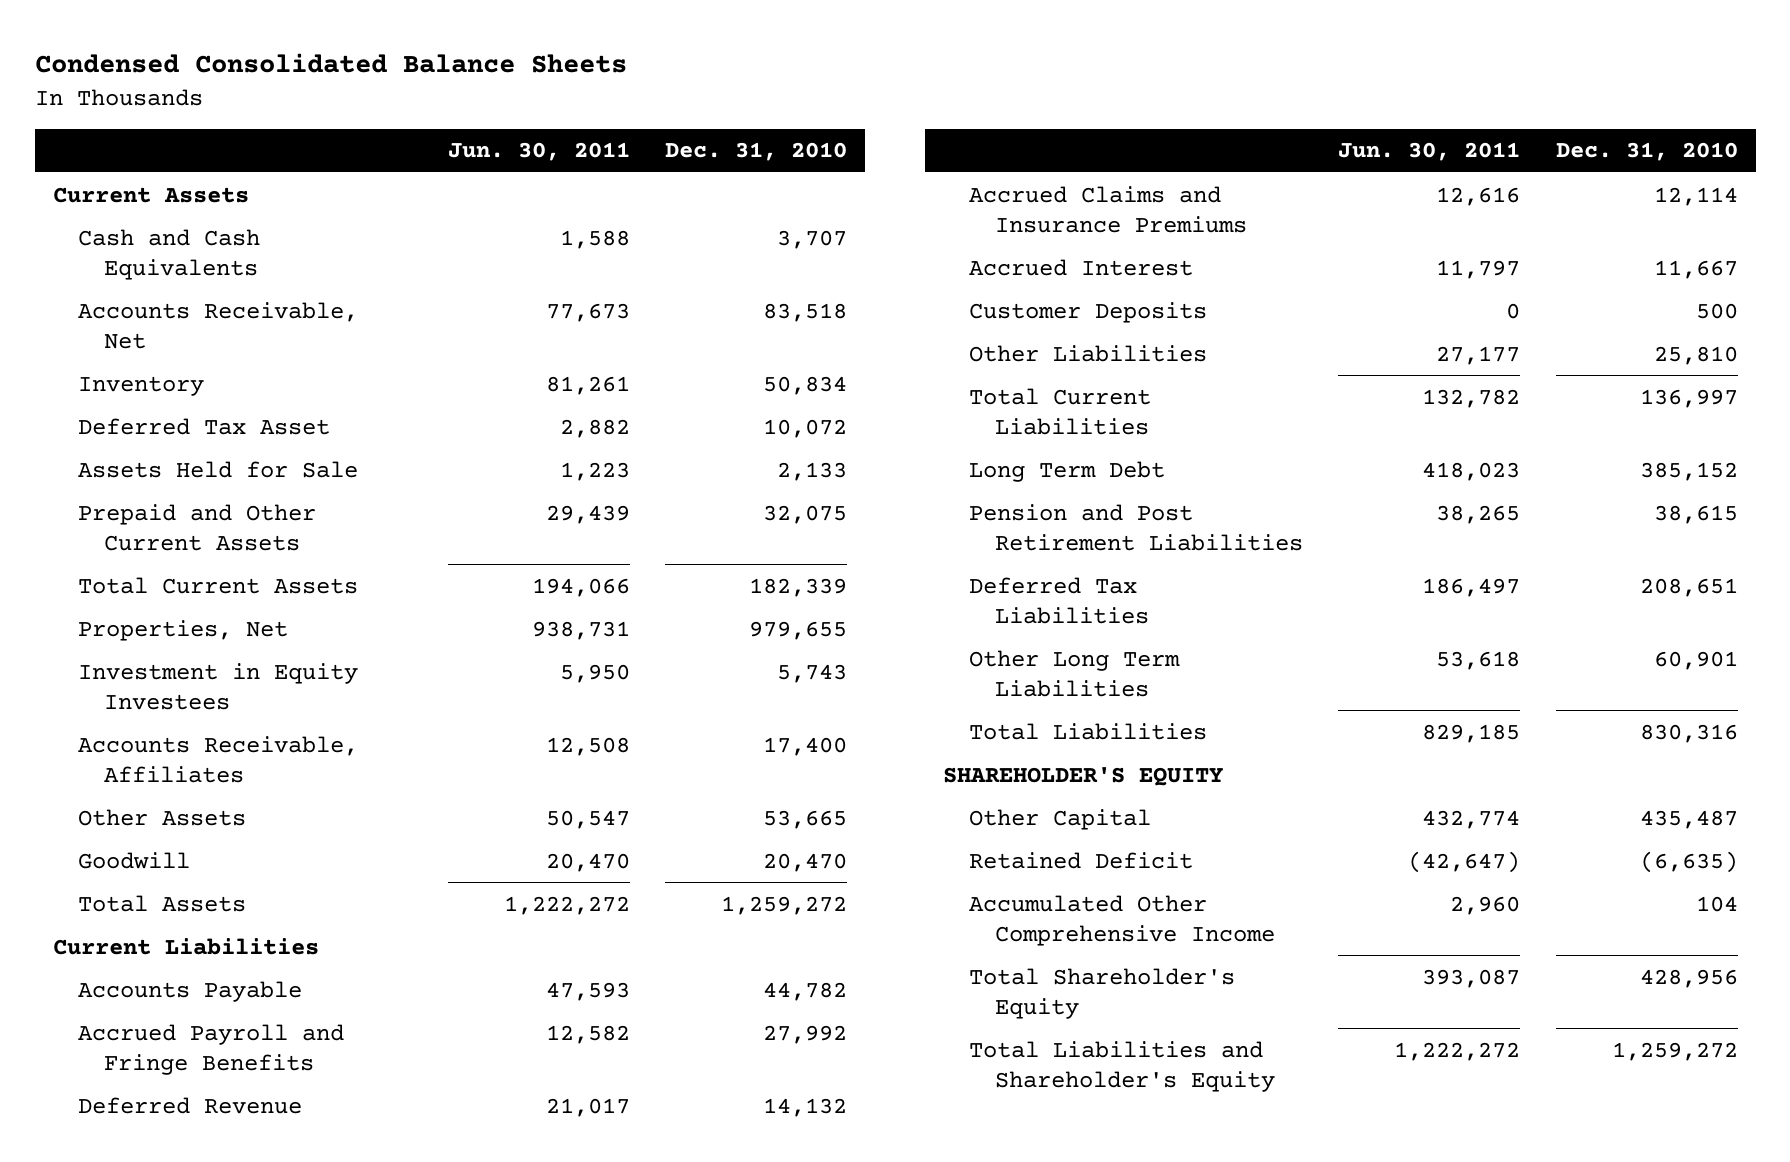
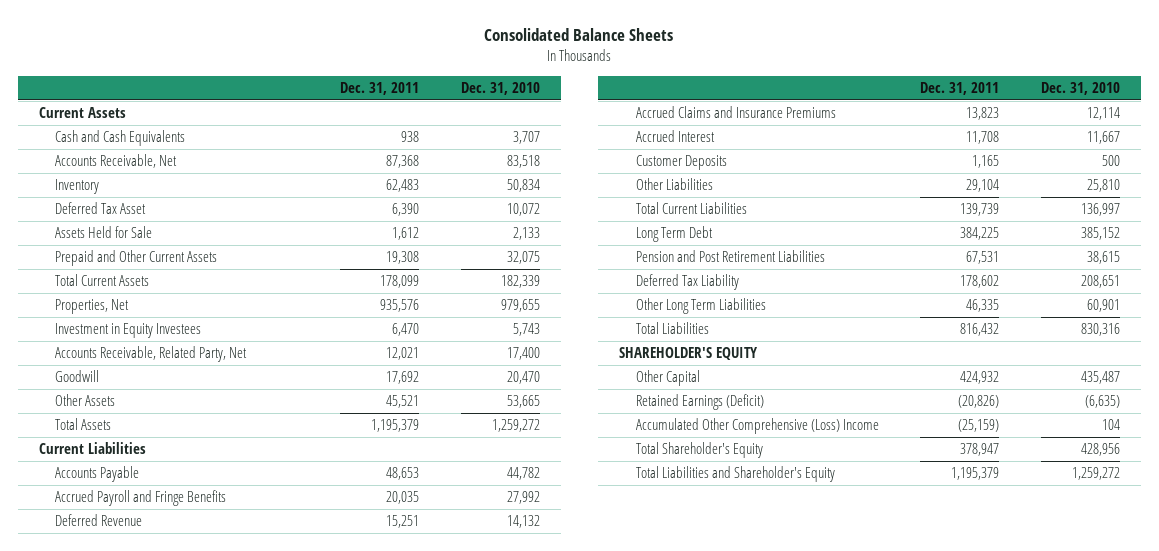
- Condensed Consolidated Balance Sheets
+ Consolidated Balance Sheets
- | Jun. 30, 2011 | Dec. 31, 2010
+ | Dec. 31, 2011 | Dec. 31, 2010
- Accounts Receivable, Affiliates | 12,508 | 17,400
+ Accounts Receivable, Related Party, Net | 12,021 | 17,400
moved down: Other Assets | 45,521 | 53,665
- Deferred Tax Liabilities | 186,497 | 208,651
+ Deferred Tax Liability | 178,602 | 208,651
- Retained Deficit | (42,647) | (6,635)
- Accumulated Other Comprehensive Income | 2,960 | 104
+ Retained Earnings (Deficit) | (20,826) | (6,635)
+ Accumulated Other Comprehensive (Loss) Income | (25,159) | 104

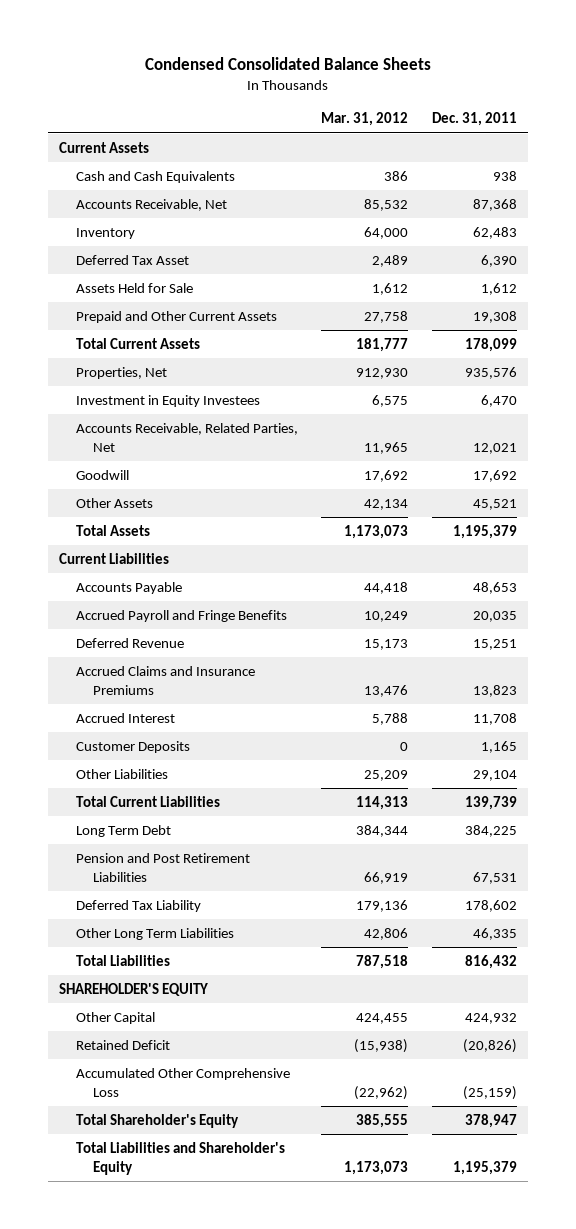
- Consolidated Balance Sheets
+ Condensed Consolidated Balance Sheets
- | Dec. 31, 2011 | Dec. 31, 2010
+ | Mar. 31, 2012 | Dec. 31, 2011
- Accounts Receivable, Related Party, Net | 12,021 | 17,400
+ Accounts Receivable, Related Parties, Net | 11,965 | 12,021
- Retained Earnings (Deficit) | (20,826) | (6,635)
- Accumulated Other Comprehensive (Loss) Income | (25,159) | 104
+ Retained Deficit | (15,938) | (20,826)
+ Accumulated Other Comprehensive Loss | (22,962) | (25,159)

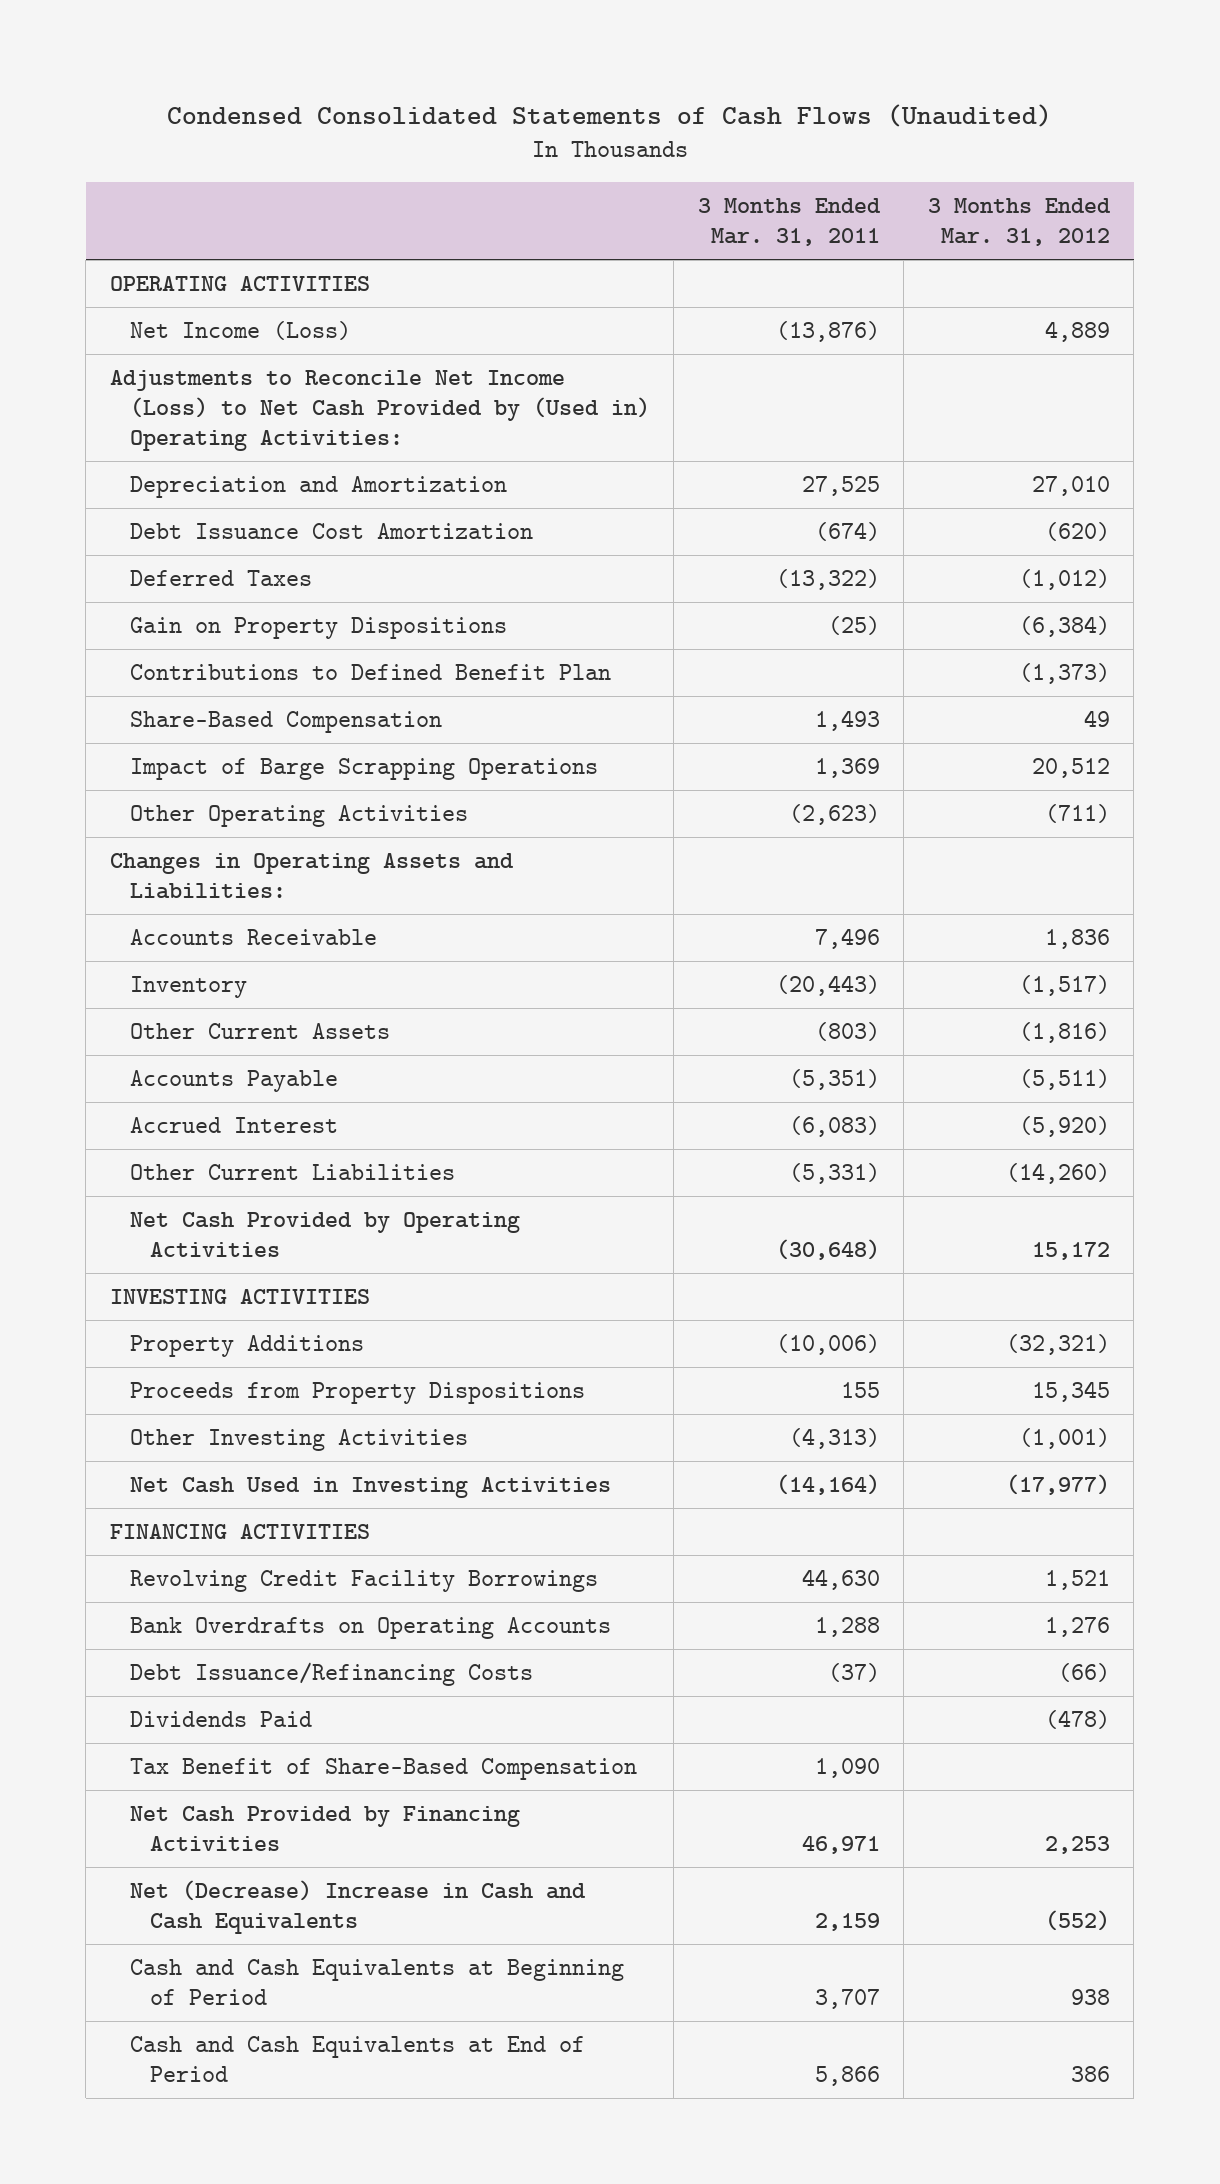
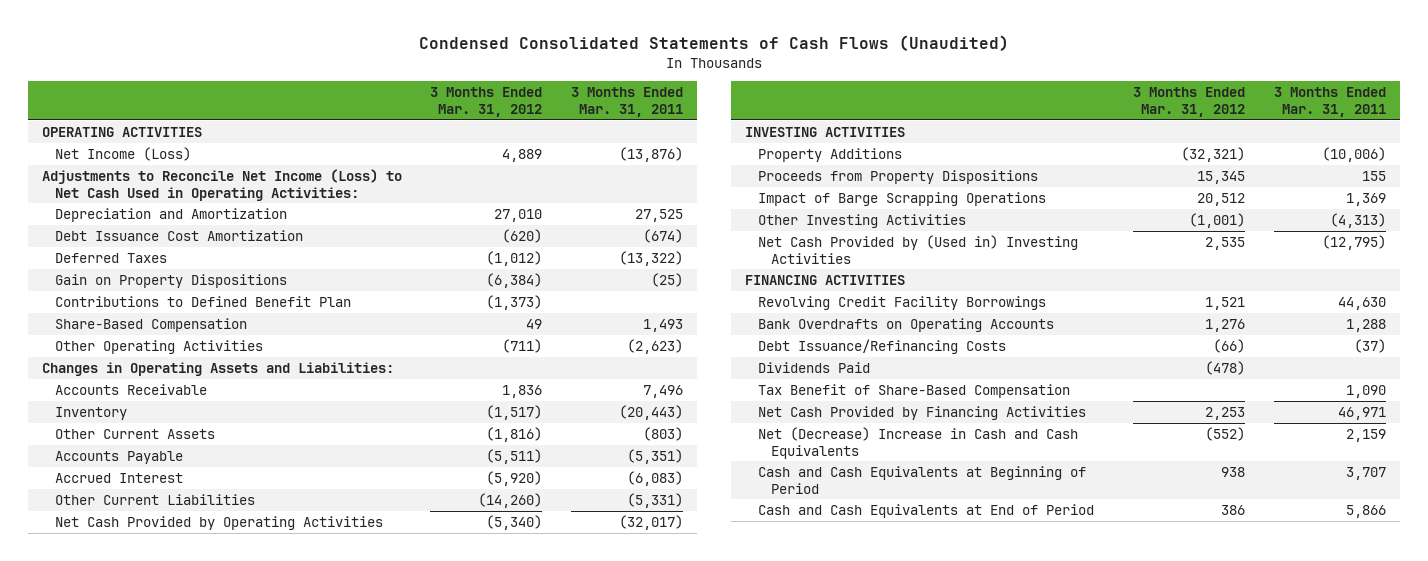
- | 3 Months Ended Mar. 31, 2011 | 3 Months Ended Mar. 31, 2012
+ | 3 Months Ended Mar. 31, 2012 | 3 Months Ended Mar. 31, 2011
- Adjustments to Reconcile Net Income (Loss) to Net Cash Provided by (Used in) Operating Activities:
+ Adjustments to Reconcile Net Income (Loss) to Net Cash Used in Operating Activities:
- Net Cash Provided by Operating Activities | (30,648) | 15,172
+ Net Cash Provided by Operating Activities | (5,340) | (32,017)
moved down: Impact of Barge Scrapping Operations | 20,512 | 1,369
- Net Cash Used in Investing Activities | (14,164) | (17,977)
+ Net Cash Provided by (Used in) Investing Activities | 2,535 | (12,795)

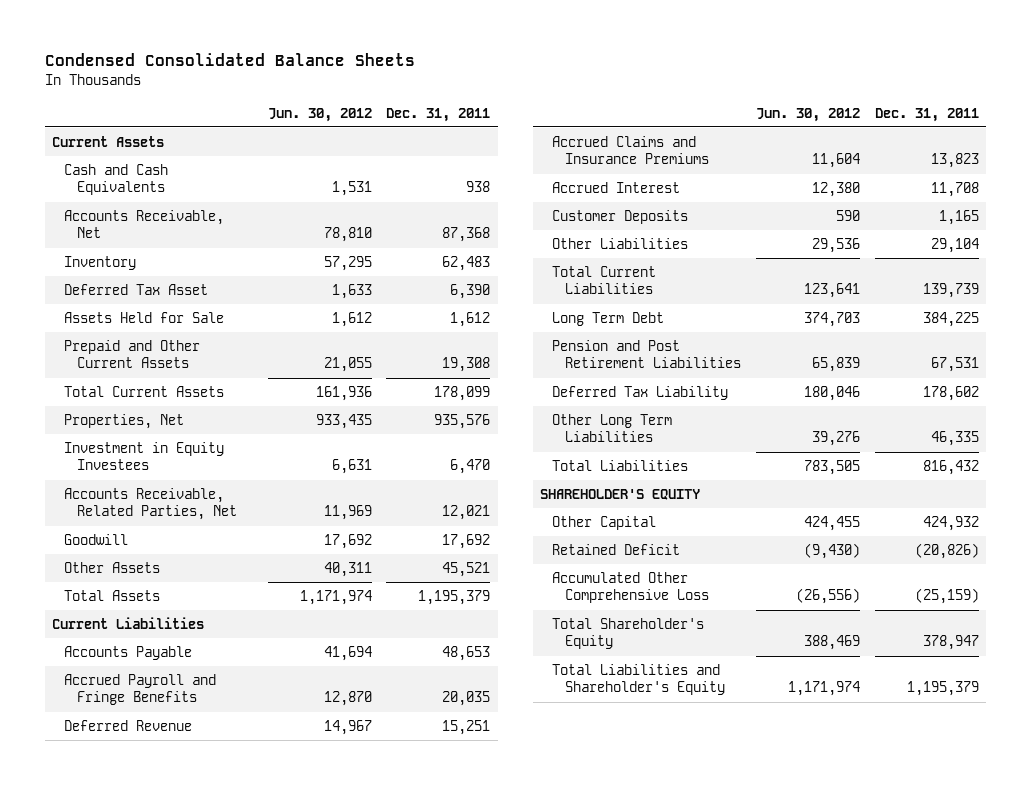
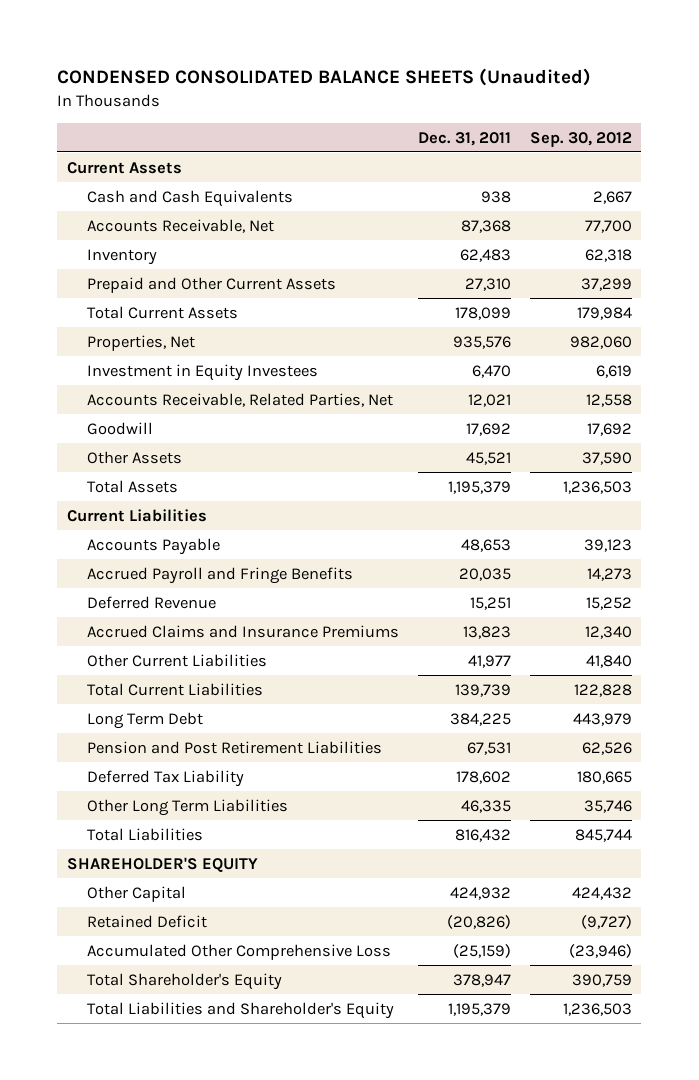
- Condensed Consolidated Balance Sheets
+ CONDENSED CONSOLIDATED BALANCE SHEETS (Unaudited)
- | Jun. 30, 2012 | Dec. 31, 2011
+ | Dec. 31, 2011 | Sep. 30, 2012
- Deferred Tax Asset | 1,633 | 6,390
- Assets Held for Sale | 1,612 | 1,612
- Prepaid and Other Current Assets | 21,055 | 19,308
+ Prepaid and Other Current Assets | 27,310 | 37,299
- Accrued Interest | 12,380 | 11,708
- Customer Deposits | 590 | 1,165
- Other Liabilities | 29,536 | 29,104
+ Other Current Liabilities | 41,977 | 41,840

